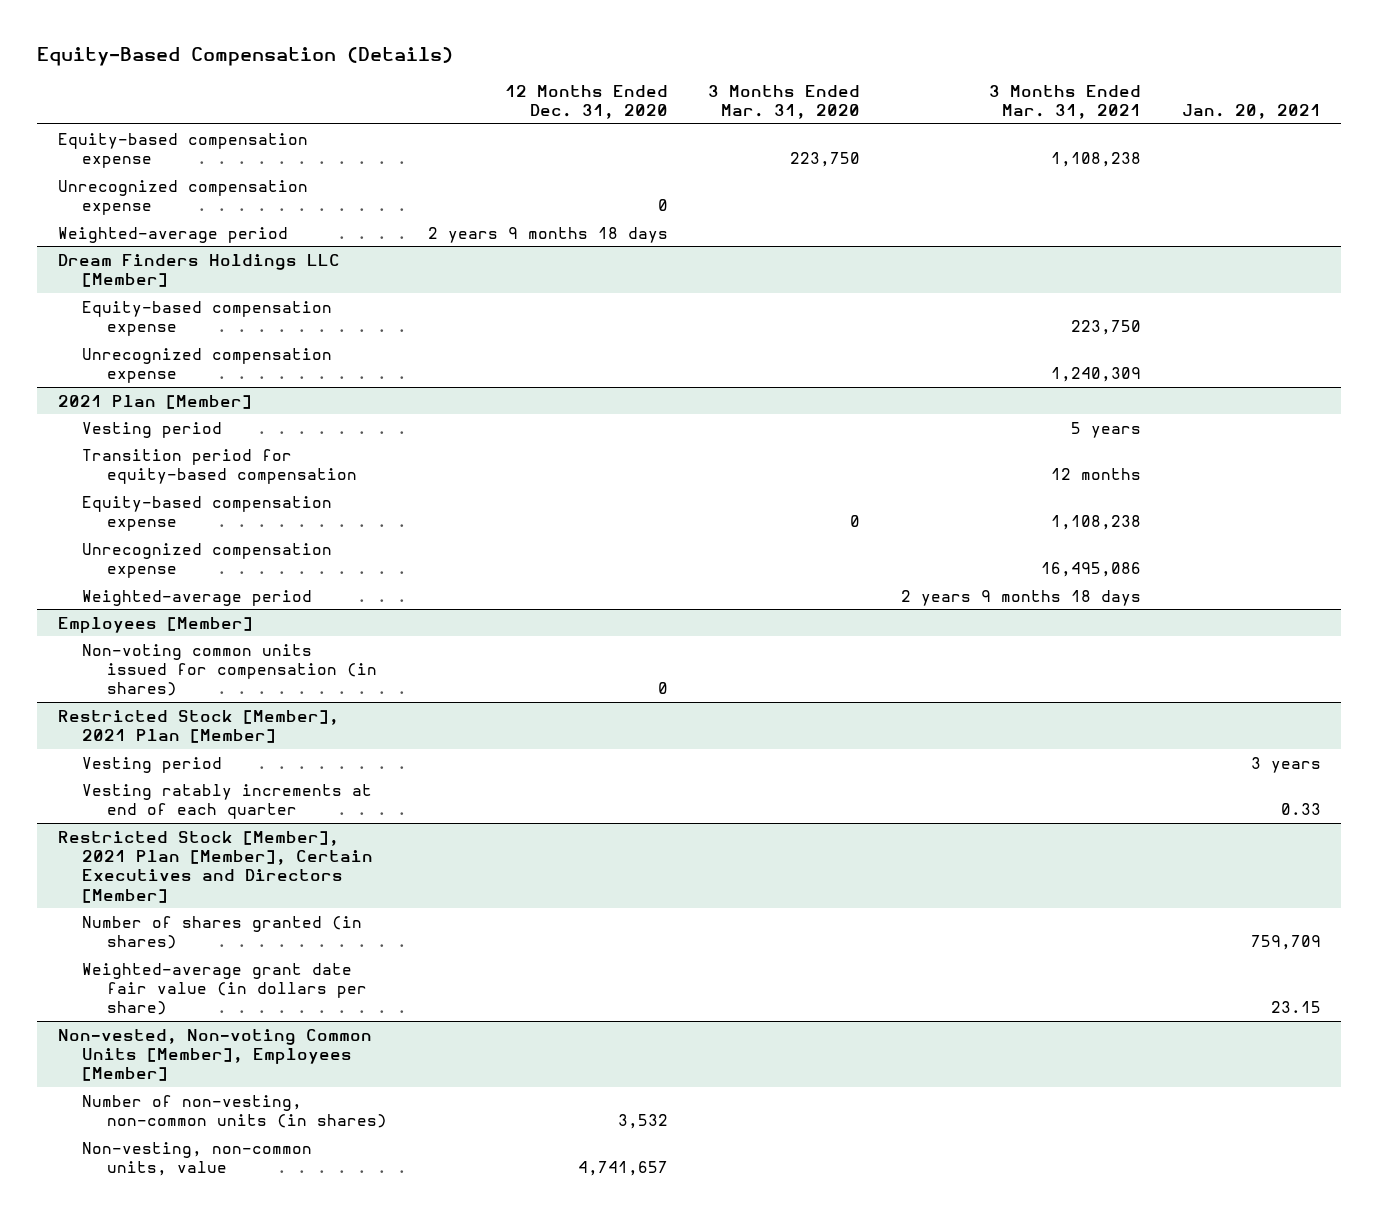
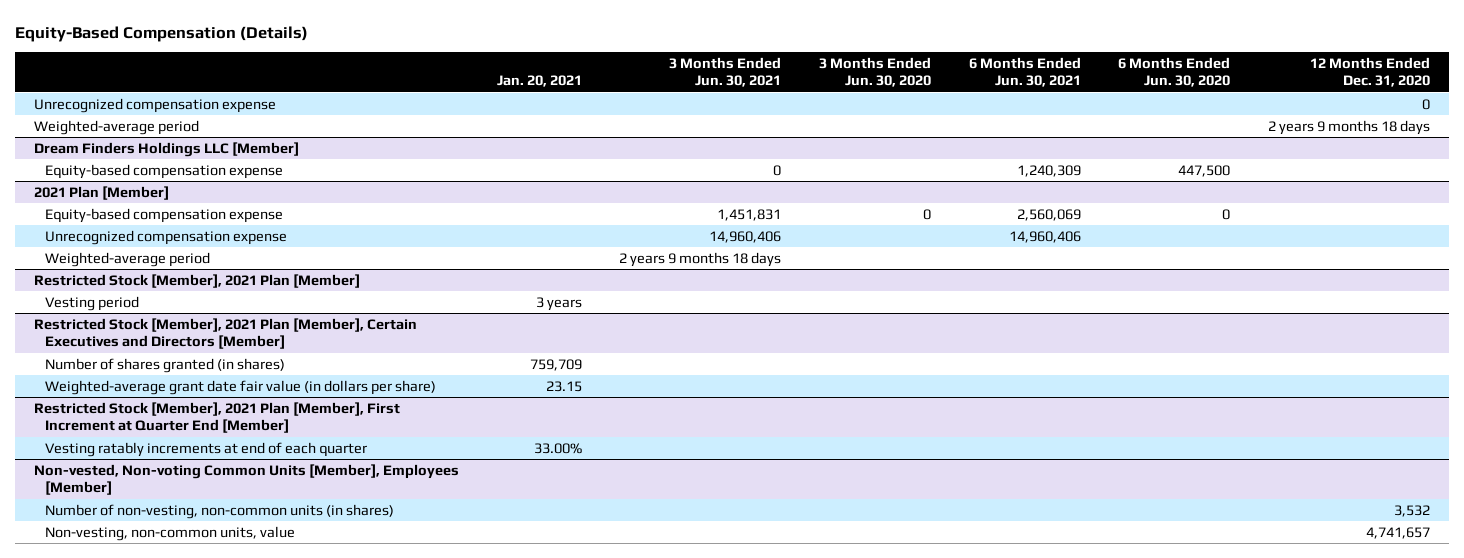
- | 12 Months Ended Dec. 31, 2020 | 3 Months Ended Mar. 31, 2020 | 3 Months Ended Mar. 31, 2021 | Jan. 20, 2021
+ | Jan. 20, 2021 | 3 Months Ended Jun. 30, 2021 | 3 Months Ended Jun. 30, 2020 | 6 Months Ended Jun. 30, 2021 | 6 Months Ended Jun. 30, 2020 | 12 Months Ended Dec. 31, 2020
- Equity-based compensation expense | | 223,750 | 1,108,238 |
@ Dream Finders Holdings LLC [Member]
- Unrecognized compensation expense | | | 1,240,309 |
@ 2021 Plan [Member]
- Vesting period | | | 5 years |
- Transition period for equity-based compensation | | | 12 months |
- Employees [Member]
- Non-voting common units issued for compensation (in shares) | 0 | | |
@ Restricted Stock [Member], 2021 Plan [Member]
- Vesting ratably increments at end of each quarter | | | | 0.33
+ Restricted Stock [Member], 2021 Plan [Member], First Increment at Quarter End [Member]
+ Vesting ratably increments at end of each quarter | 33.00% | | | | |

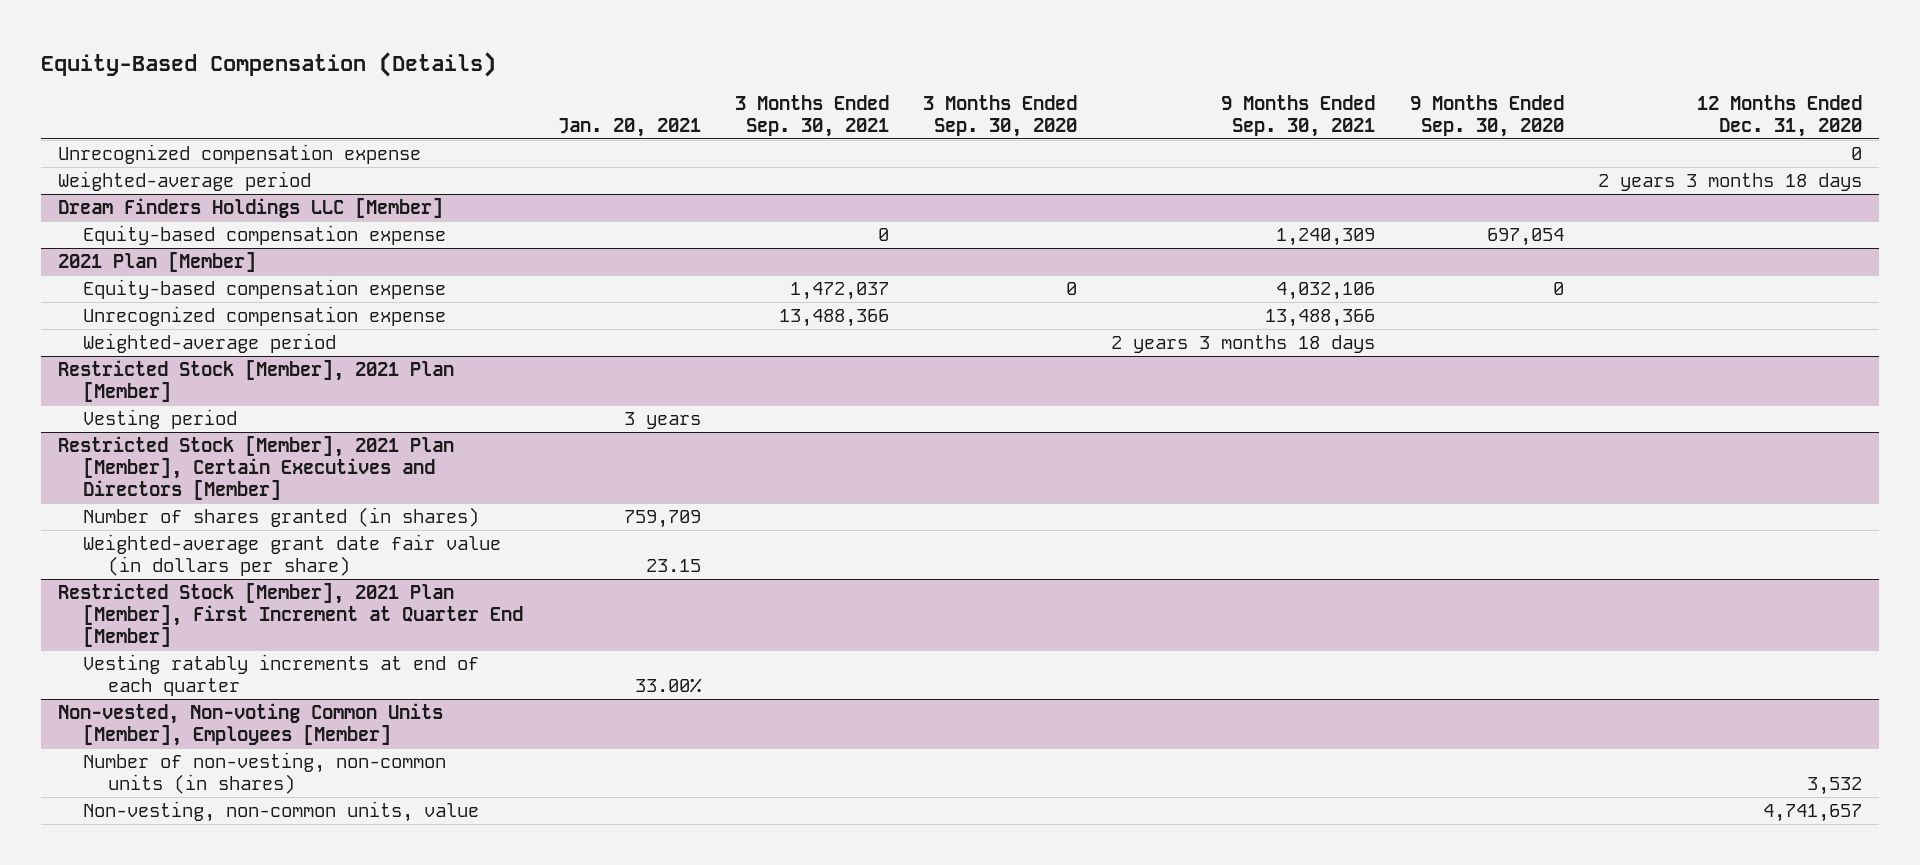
- | Jan. 20, 2021 | 3 Months Ended Jun. 30, 2021 | 3 Months Ended Jun. 30, 2020 | 6 Months Ended Jun. 30, 2021 | 6 Months Ended Jun. 30, 2020 | 12 Months Ended Dec. 31, 2020
+ | Jan. 20, 2021 | 3 Months Ended Sep. 30, 2021 | 3 Months Ended Sep. 30, 2020 | 9 Months Ended Sep. 30, 2021 | 9 Months Ended Sep. 30, 2020 | 12 Months Ended Dec. 31, 2020
- Weighted-average period | | | | | | 2 years 9 months 18 days
+ Weighted-average period | | | | | | 2 years 3 months 18 days

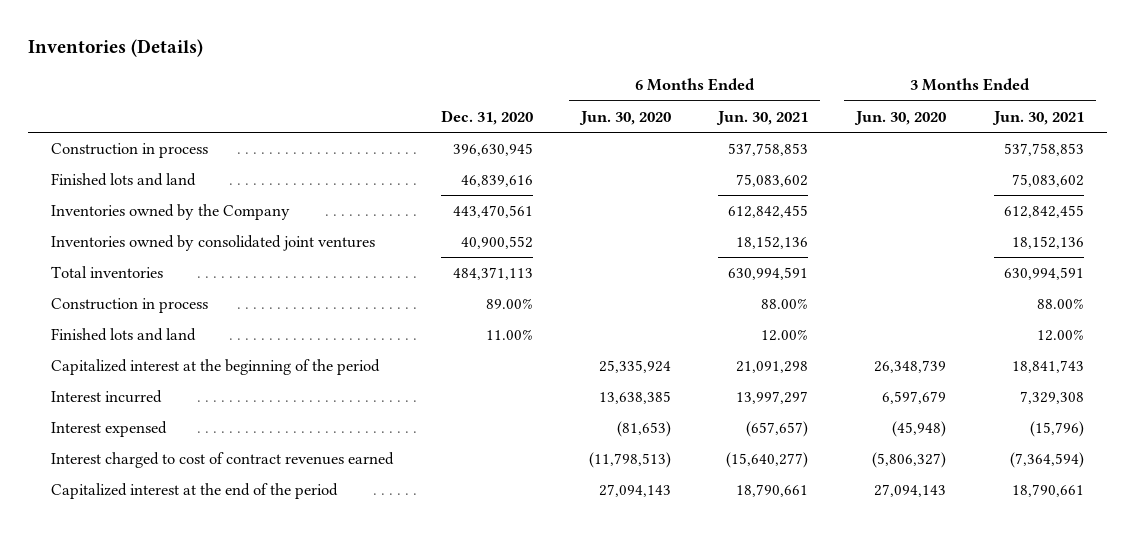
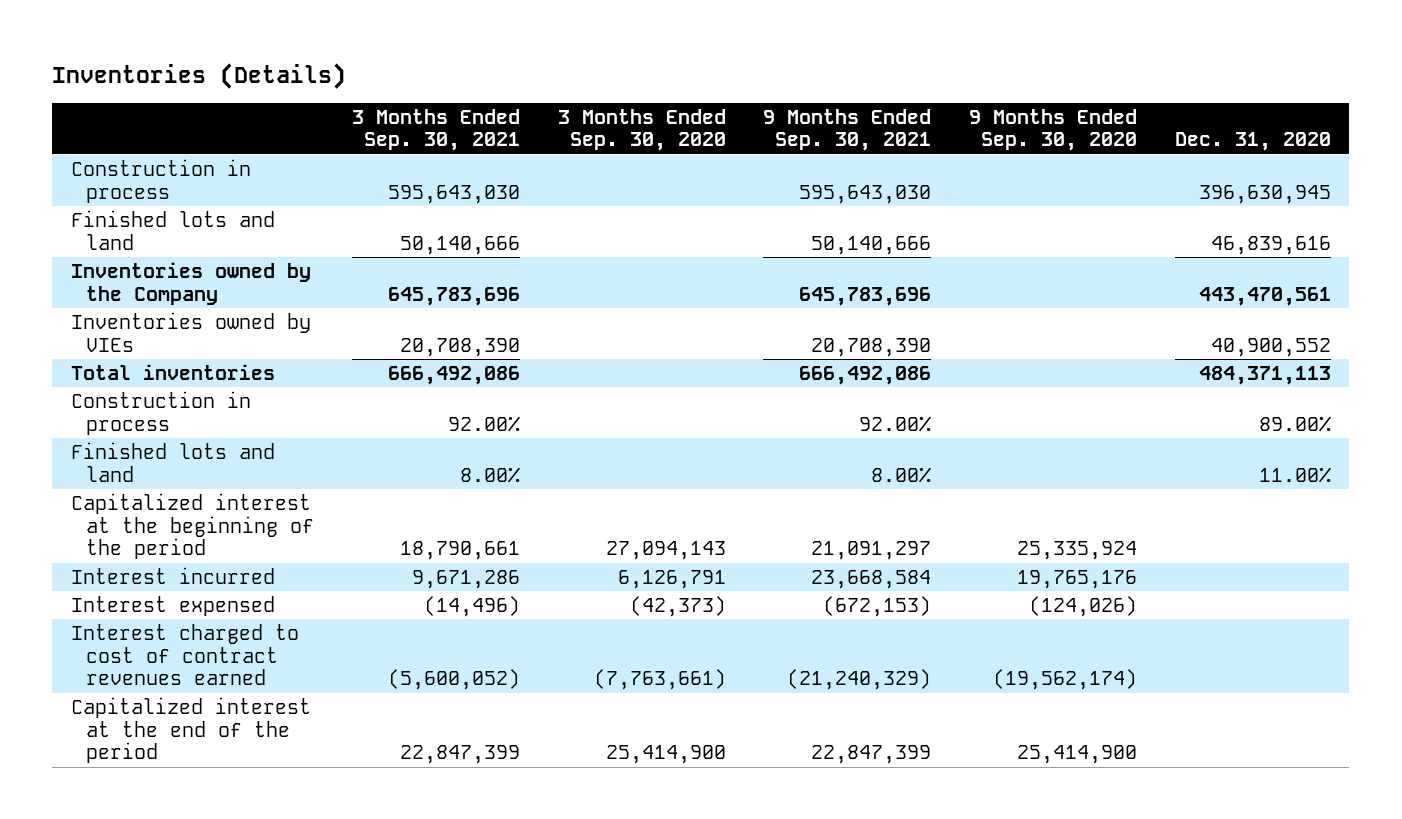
- | Dec. 31, 2020 | 6 Months Ended Jun. 30, 2020 | 6 Months Ended Jun. 30, 2021 | 3 Months Ended Jun. 30, 2020 | 3 Months Ended Jun. 30, 2021
+ | 3 Months Ended Sep. 30, 2021 | 3 Months Ended Sep. 30, 2020 | 9 Months Ended Sep. 30, 2021 | 9 Months Ended Sep. 30, 2020 | Dec. 31, 2020
- Inventories owned by consolidated joint ventures | 40,900,552 | | 18,152,136 | | 18,152,136
+ Inventories owned by VIEs | 20,708,390 | | 20,708,390 | | 40,900,552

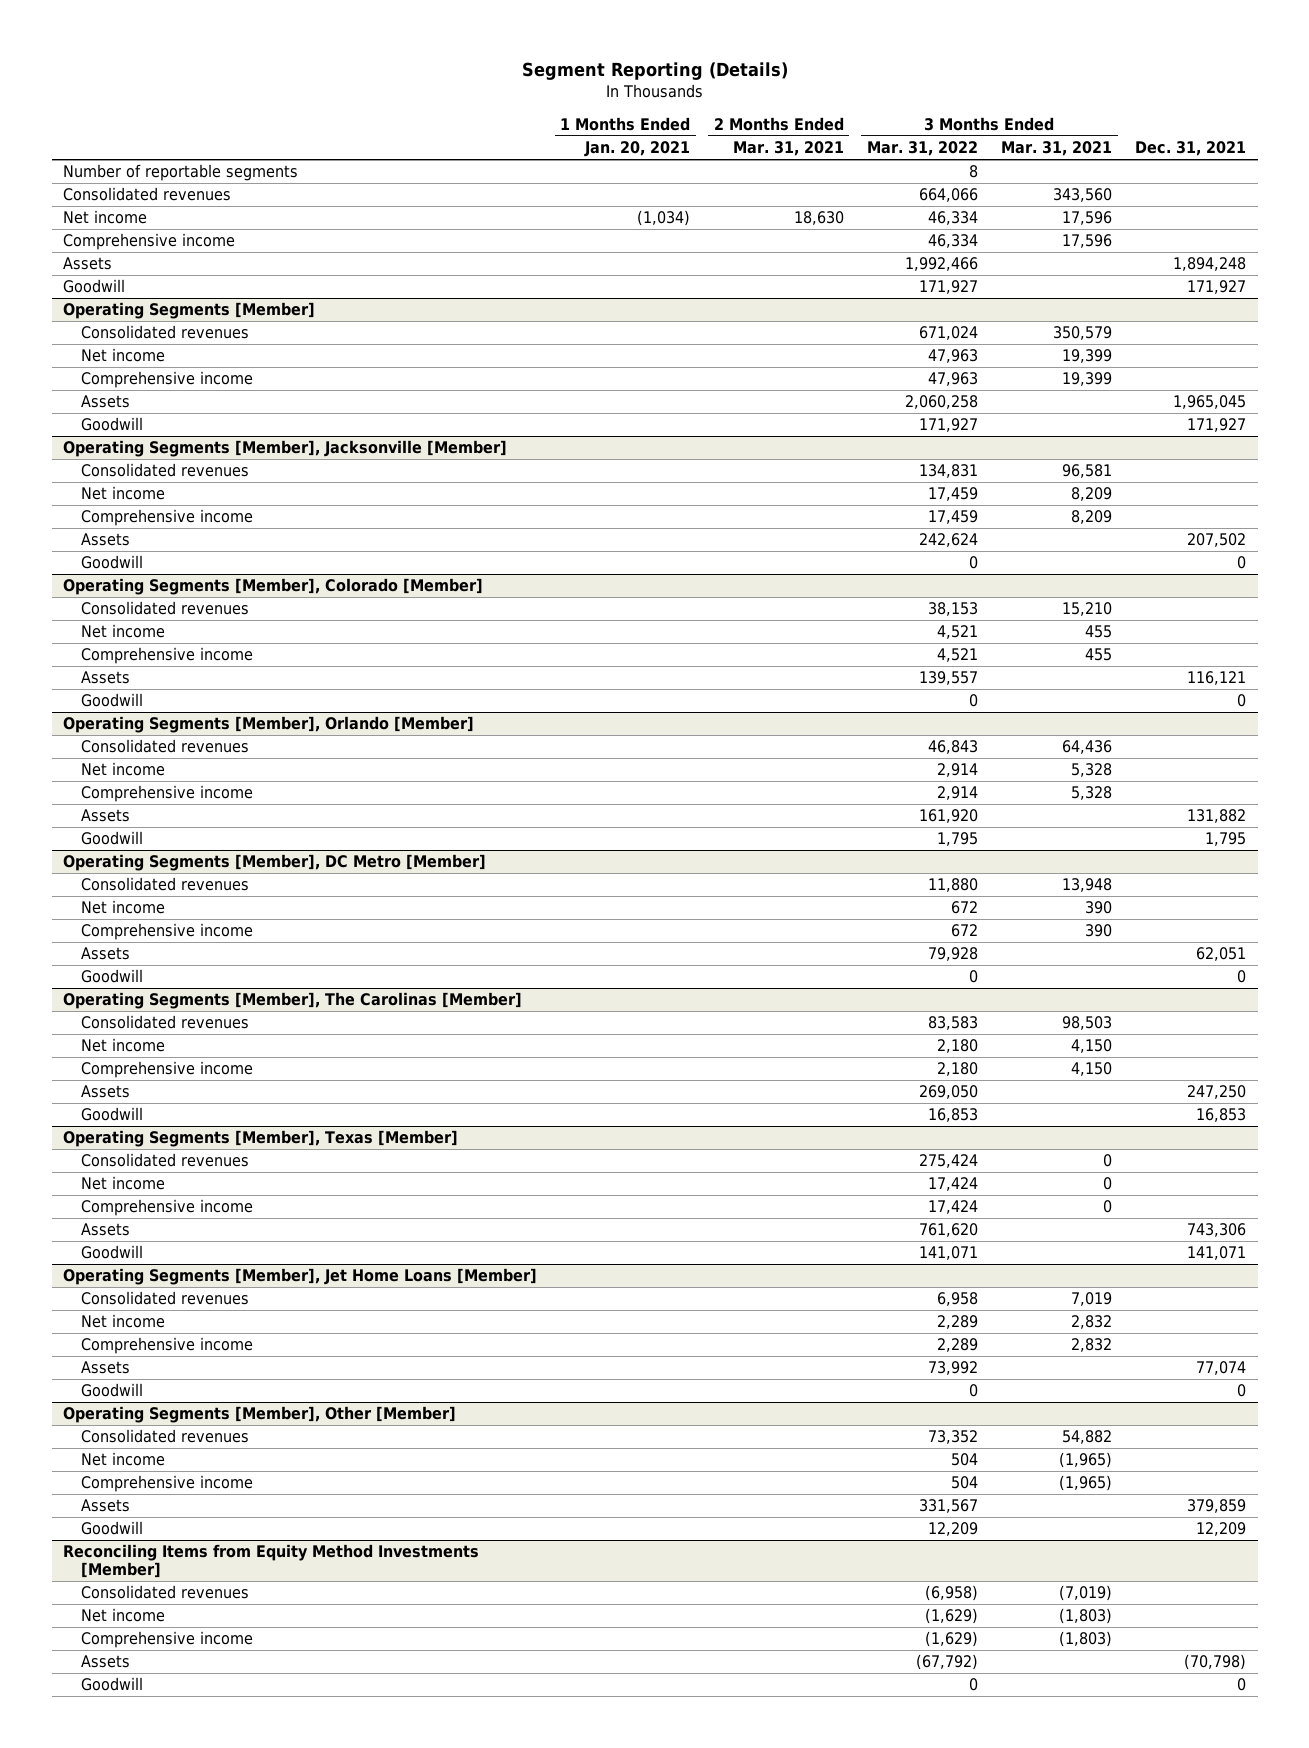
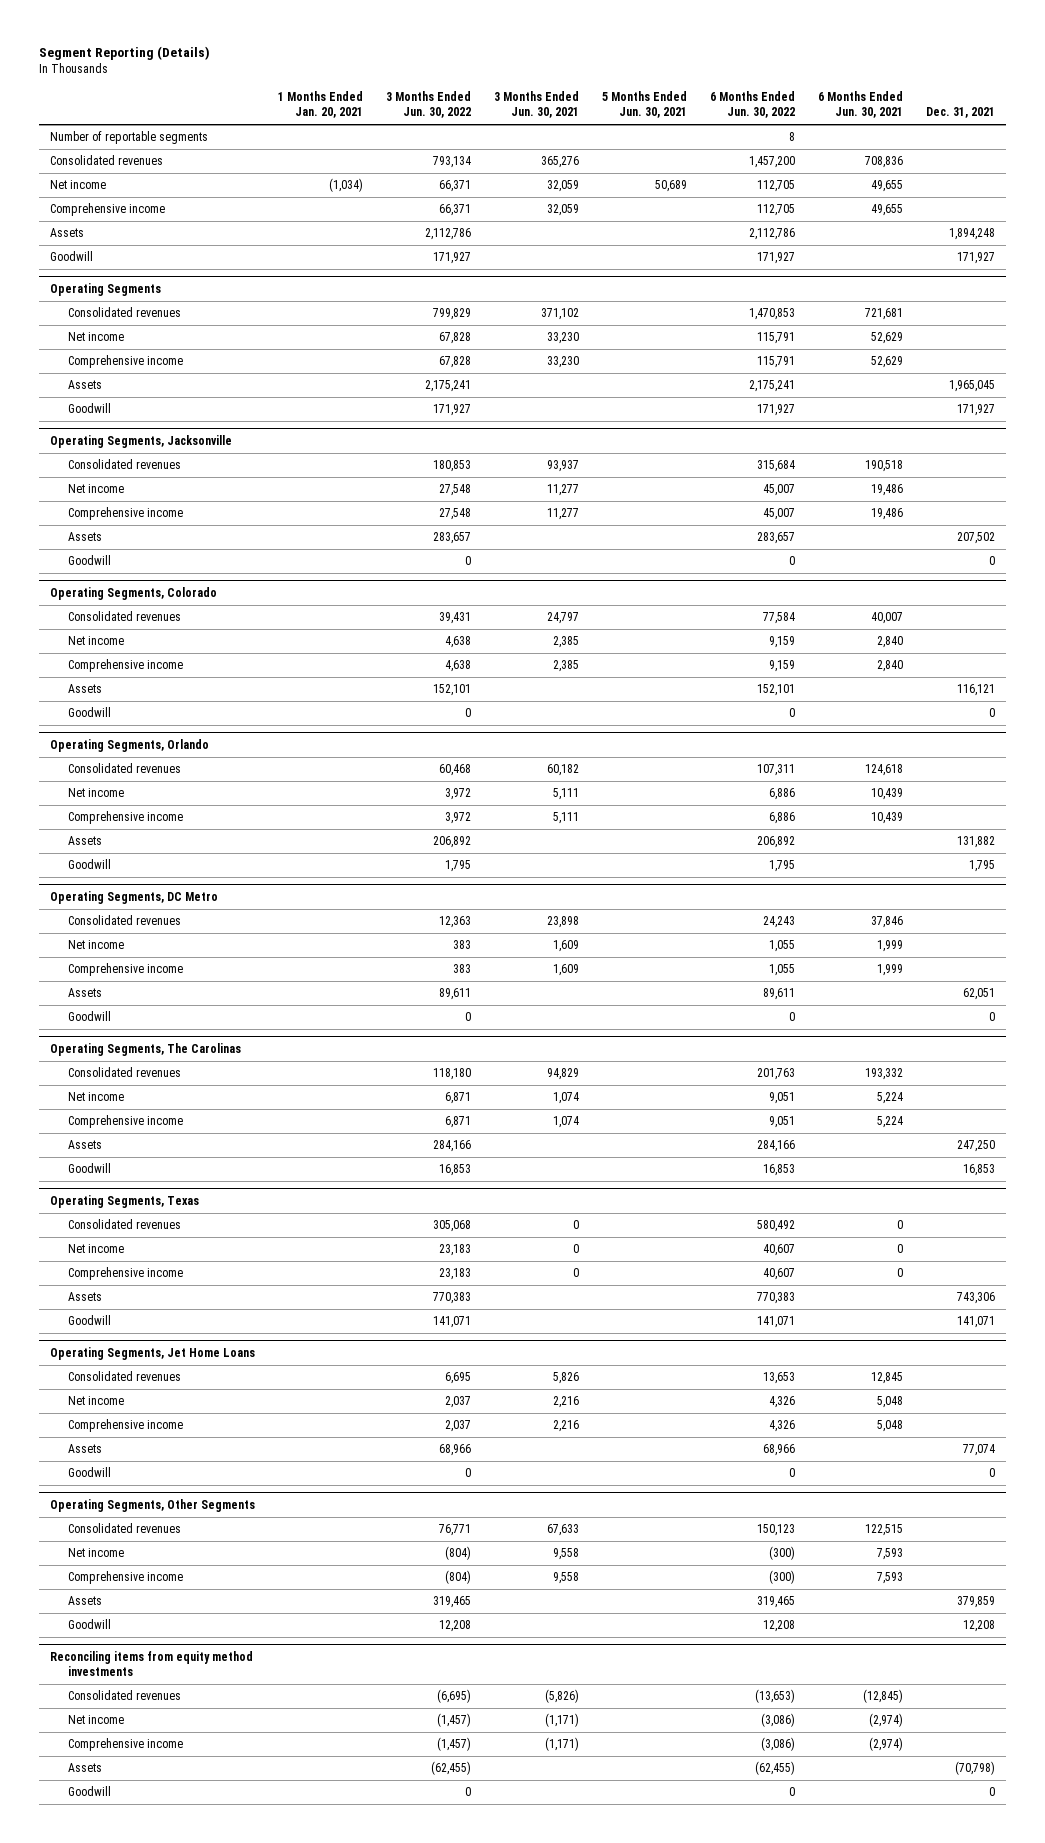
- | 1 Months Ended Jan. 20, 2021 | 2 Months Ended Mar. 31, 2021 | 3 Months Ended Mar. 31, 2022 | 3 Months Ended Mar. 31, 2021 | Dec. 31, 2021
+ | 1 Months Ended Jan. 20, 2021 | 3 Months Ended Jun. 30, 2022 | 3 Months Ended Jun. 30, 2021 | 5 Months Ended Jun. 30, 2021 | 6 Months Ended Jun. 30, 2022 | 6 Months Ended Jun. 30, 2021 | Dec. 31, 2021
- Operating Segments [Member]
+ Operating Segments
- Operating Segments [Member], Jacksonville [Member]
+ Operating Segments, Jacksonville
- Operating Segments [Member], Colorado [Member]
+ Operating Segments, Colorado
- Operating Segments [Member], Orlando [Member]
+ Operating Segments, Orlando
- Operating Segments [Member], DC Metro [Member]
+ Operating Segments, DC Metro
- Operating Segments [Member], The Carolinas [Member]
+ Operating Segments, The Carolinas
- Operating Segments [Member], Texas [Member]
+ Operating Segments, Texas
- Operating Segments [Member], Jet Home Loans [Member]
+ Operating Segments, Jet Home Loans
- Operating Segments [Member], Other [Member]
+ Operating Segments, Other Segments
- Goodwill | | | 12,209 | | 12,209
- Reconciling Items from Equity Method Investments [Member]
+ Goodwill | | 12,208 | | | 12,208 | | 12,208
+ Reconciling items from equity method investments

